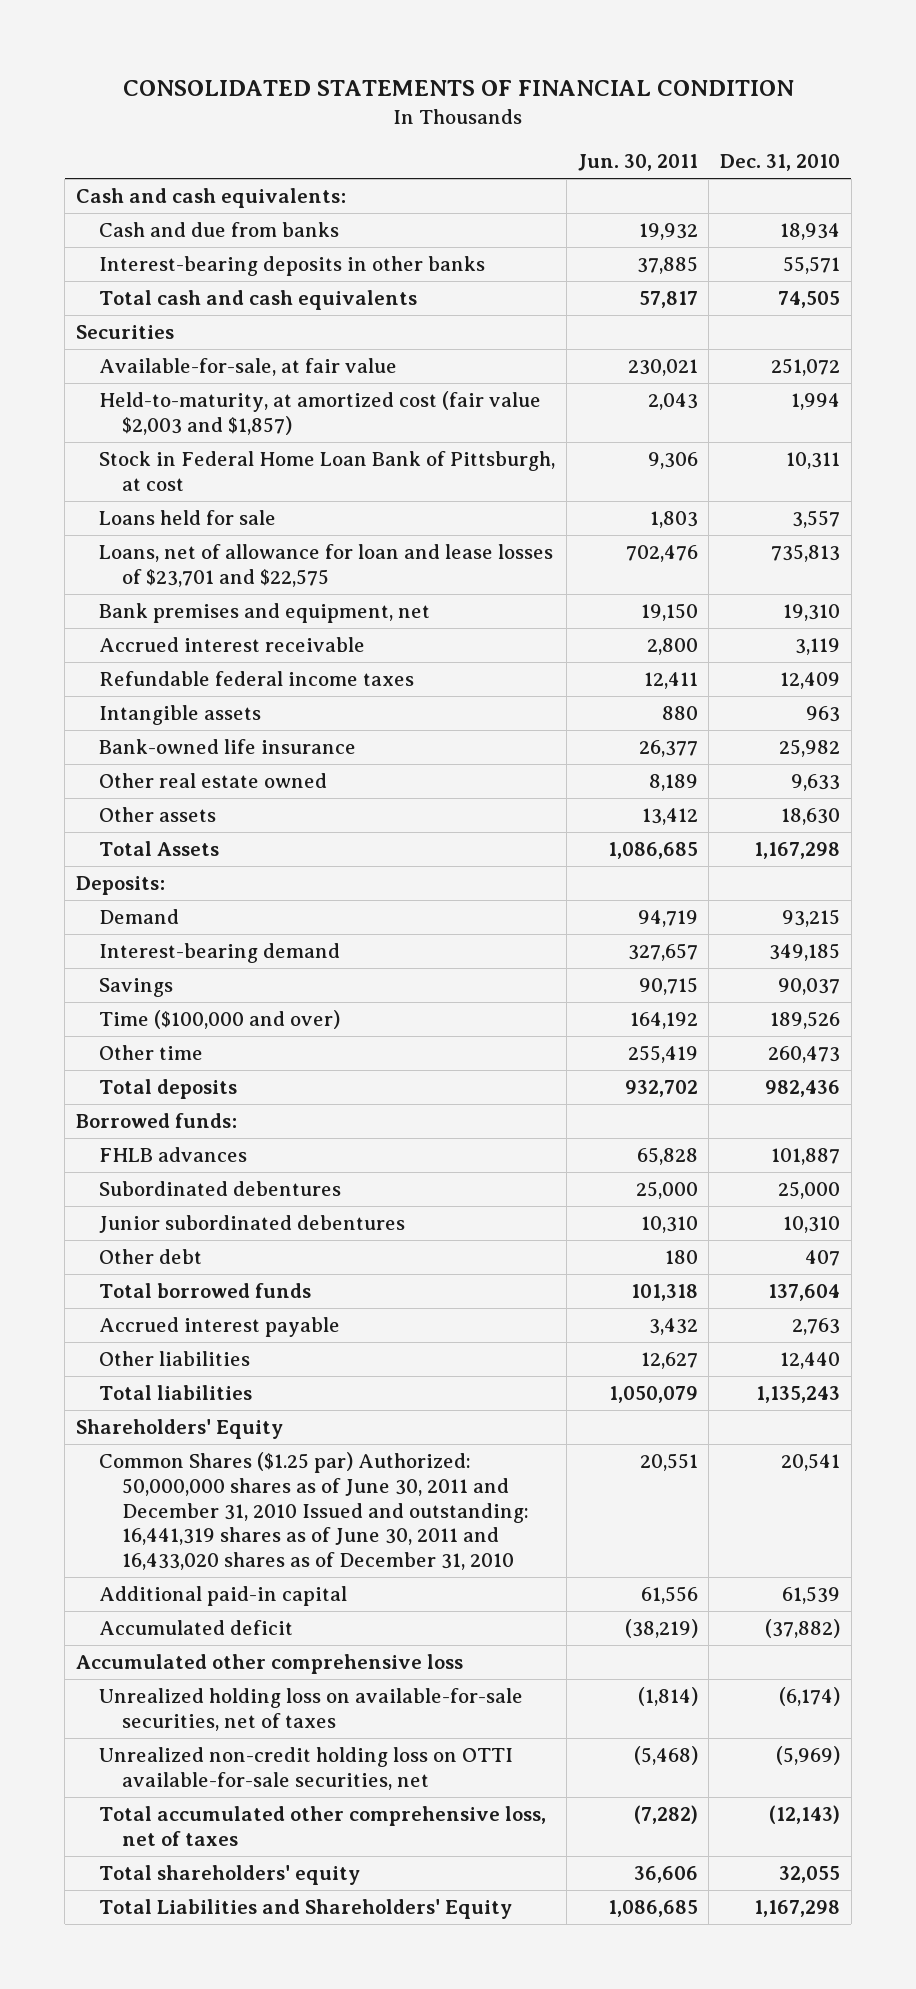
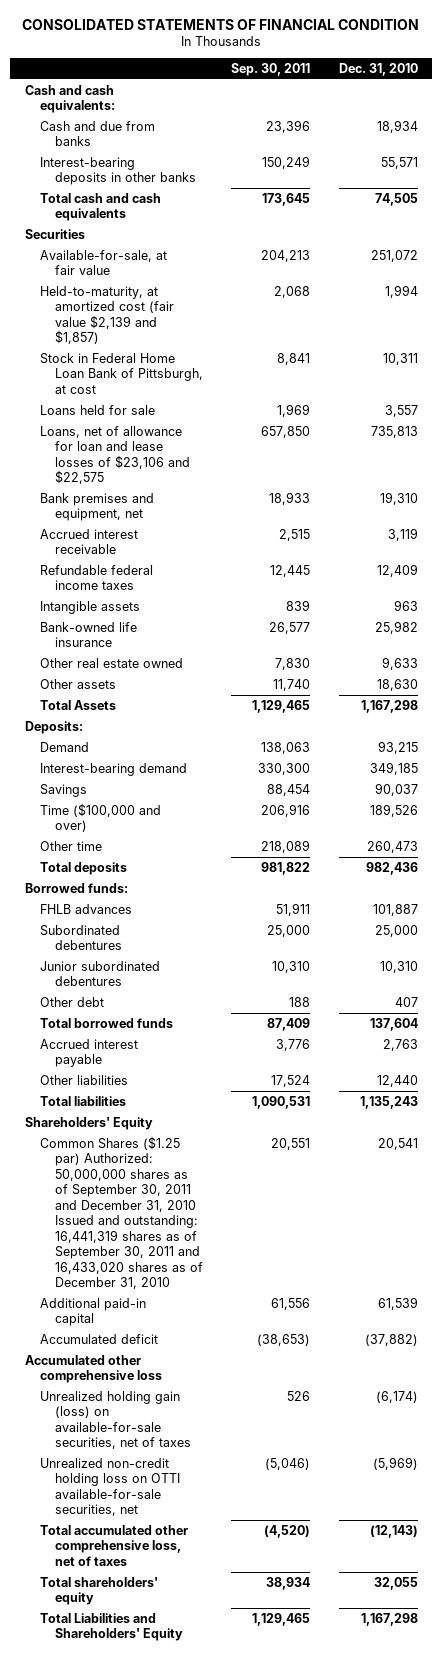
- | Jun. 30, 2011 | Dec. 31, 2010
+ | Sep. 30, 2011 | Dec. 31, 2010
- Held-to-maturity, at amortized cost (fair value $2,003 and $1,857) | 2,043 | 1,994
+ Held-to-maturity, at amortized cost (fair value $2,139 and $1,857) | 2,068 | 1,994
- Loans, net of allowance for loan and lease losses of $23,701 and $22,575 | 702,476 | 735,813
+ Loans, net of allowance for loan and lease losses of $23,106 and $22,575 | 657,850 | 735,813
- Common Shares ($1.25 par) Authorized: 50,000,000 shares as of June 30, 2011 and December 31, 2010 Issued and outstanding: 16,441,319 shares as of June 30, 2011 and 16,433,020 shares as of December 31, 2010 | 20,551 | 20,541
+ Common Shares ($1.25 par) Authorized: 50,000,000 shares as of September 30, 2011 and December 31, 2010 Issued and outstanding: 16,441,319 shares as of September 30, 2011 and 16,433,020 shares as of December 31, 2010 | 20,551 | 20,541
- Unrealized holding loss on available-for-sale securities, net of taxes | (1,814) | (6,174)
+ Unrealized holding gain (loss) on available-for-sale securities, net of taxes | 526 | (6,174)

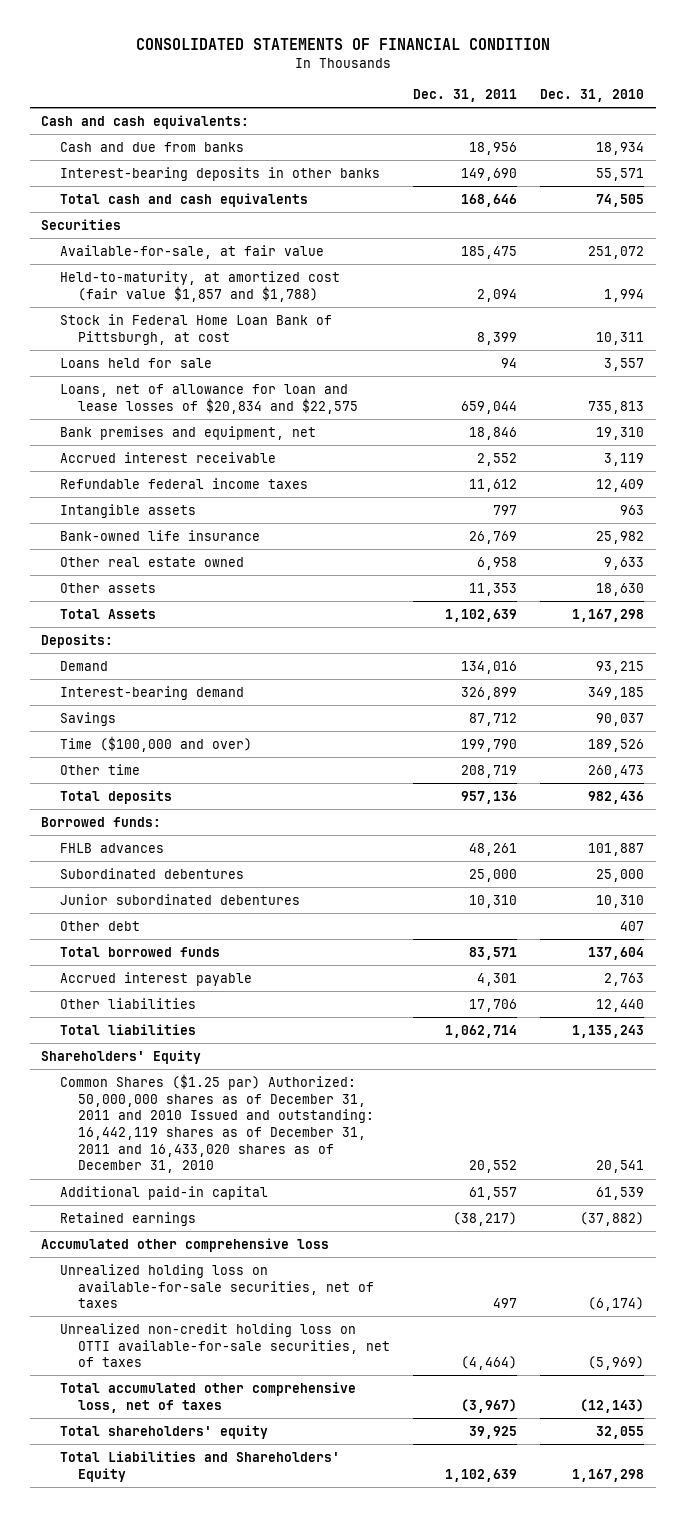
- | Sep. 30, 2011 | Dec. 31, 2010
+ | Dec. 31, 2011 | Dec. 31, 2010
- Held-to-maturity, at amortized cost (fair value $2,139 and $1,857) | 2,068 | 1,994
+ Held-to-maturity, at amortized cost (fair value $1,857 and $1,788) | 2,094 | 1,994
- Loans, net of allowance for loan and lease losses of $23,106 and $22,575 | 657,850 | 735,813
+ Loans, net of allowance for loan and lease losses of $20,834 and $22,575 | 659,044 | 735,813
- Common Shares ($1.25 par) Authorized: 50,000,000 shares as of September 30, 2011 and December 31, 2010 Issued and outstanding: 16,441,319 shares as of September 30, 2011 and 16,433,020 shares as of December 31, 2010 | 20,551 | 20,541
+ Common Shares ($1.25 par) Authorized: 50,000,000 shares as of December 31, 2011 and 2010 Issued and outstanding: 16,442,119 shares as of December 31, 2011 and 16,433,020 shares as of December 31, 2010 | 20,552 | 20,541
- Accumulated deficit | (38,653) | (37,882)
+ Retained earnings | (38,217) | (37,882)
- Unrealized holding gain (loss) on available-for-sale securities, net of taxes | 526 | (6,174)
- Unrealized non-credit holding loss on OTTI available-for-sale securities, net | (5,046) | (5,969)
+ Unrealized holding loss on available-for-sale securities, net of taxes | 497 | (6,174)
+ Unrealized non-credit holding loss on OTTI available-for-sale securities, net of taxes | (4,464) | (5,969)

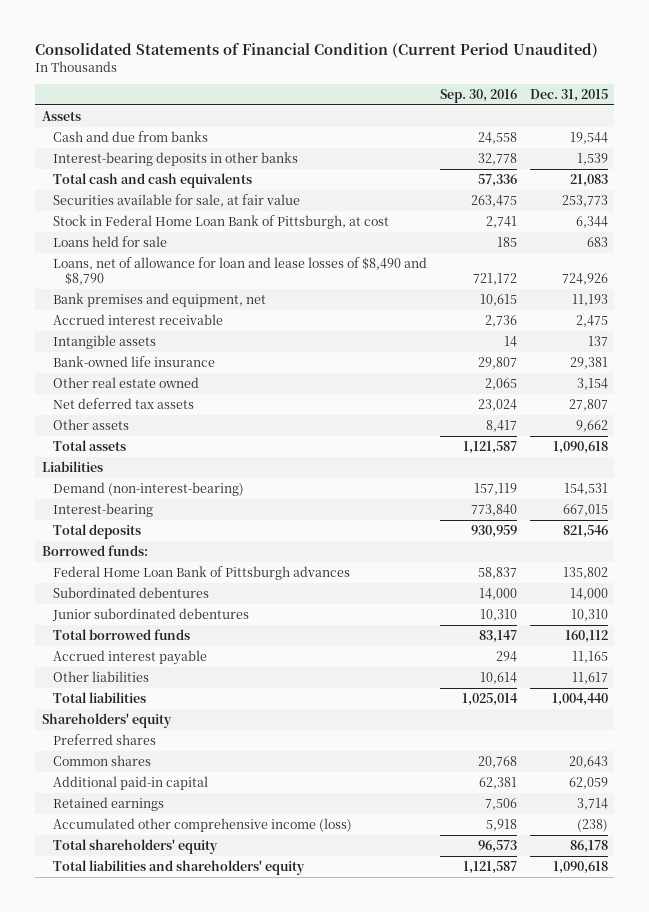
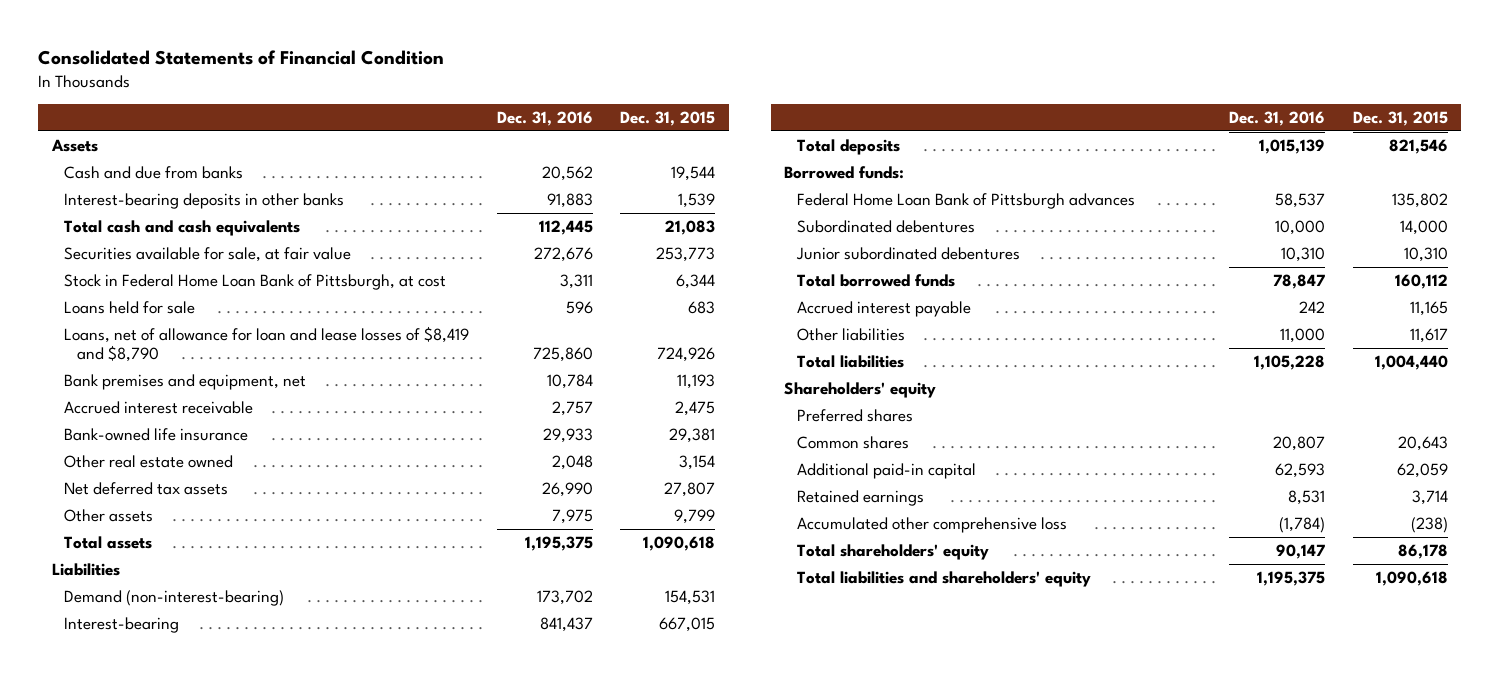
- Consolidated Statements of Financial Condition (Current Period Unaudited)
+ Consolidated Statements of Financial Condition
- | Sep. 30, 2016 | Dec. 31, 2015
+ | Dec. 31, 2016 | Dec. 31, 2015
- Loans, net of allowance for loan and lease losses of $8,490 and $8,790 | 721,172 | 724,926
+ Loans, net of allowance for loan and lease losses of $8,419 and $8,790 | 725,860 | 724,926
- Intangible assets | 14 | 137
- Other assets | 8,417 | 9,662
+ Other assets | 7,975 | 9,799
- Accumulated other comprehensive income (loss) | 5,918 | (238)
+ Accumulated other comprehensive loss | (1,784) | (238)

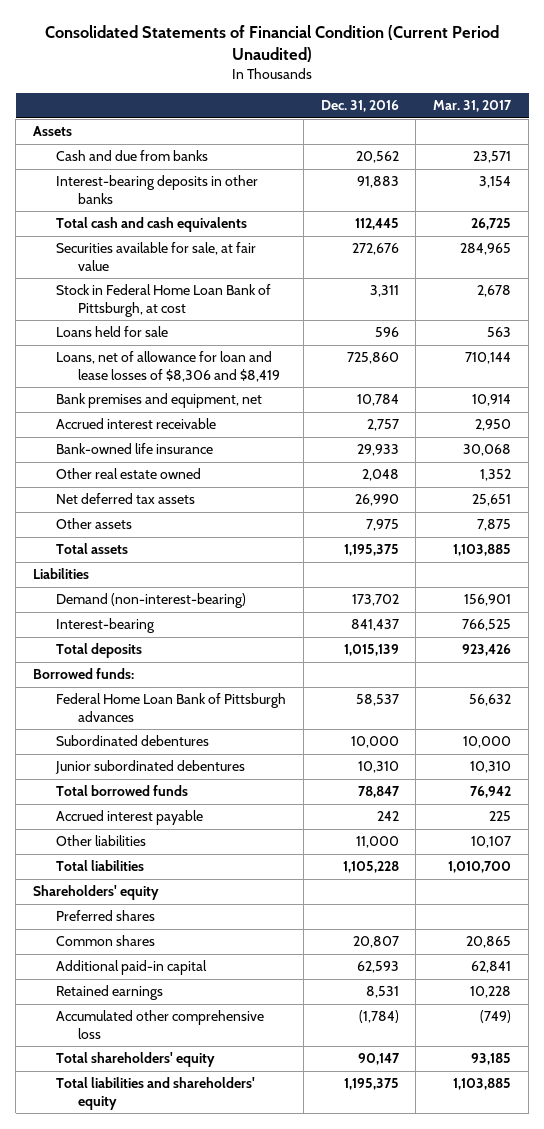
- Consolidated Statements of Financial Condition
+ Consolidated Statements of Financial Condition (Current Period Unaudited)
- | Dec. 31, 2016 | Dec. 31, 2015
+ | Dec. 31, 2016 | Mar. 31, 2017
- Loans, net of allowance for loan and lease losses of $8,419 and $8,790 | 725,860 | 724,926
+ Loans, net of allowance for loan and lease losses of $8,306 and $8,419 | 725,860 | 710,144

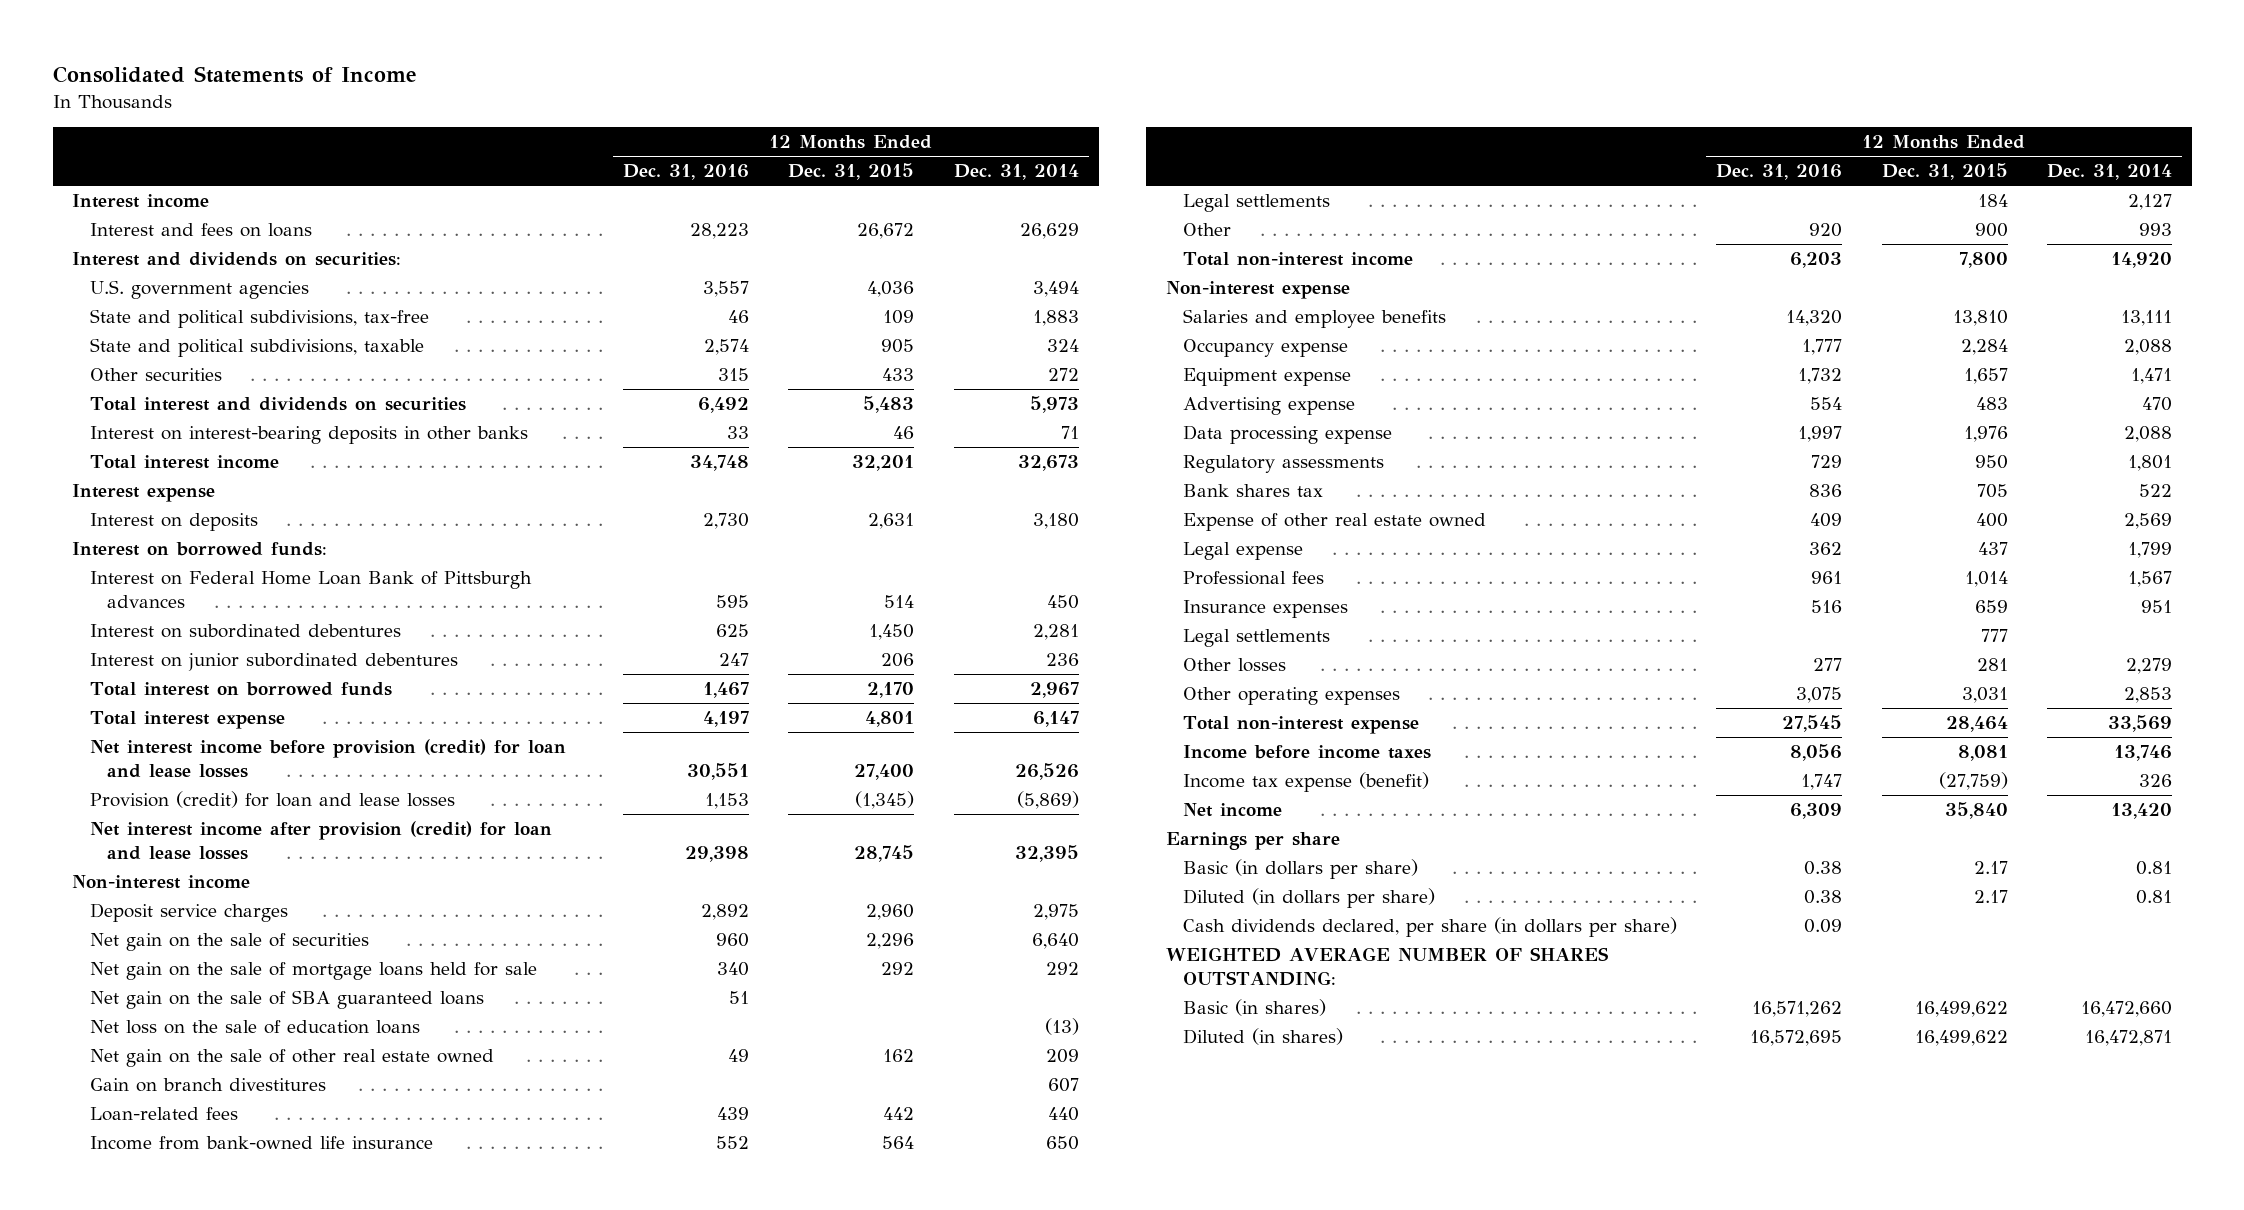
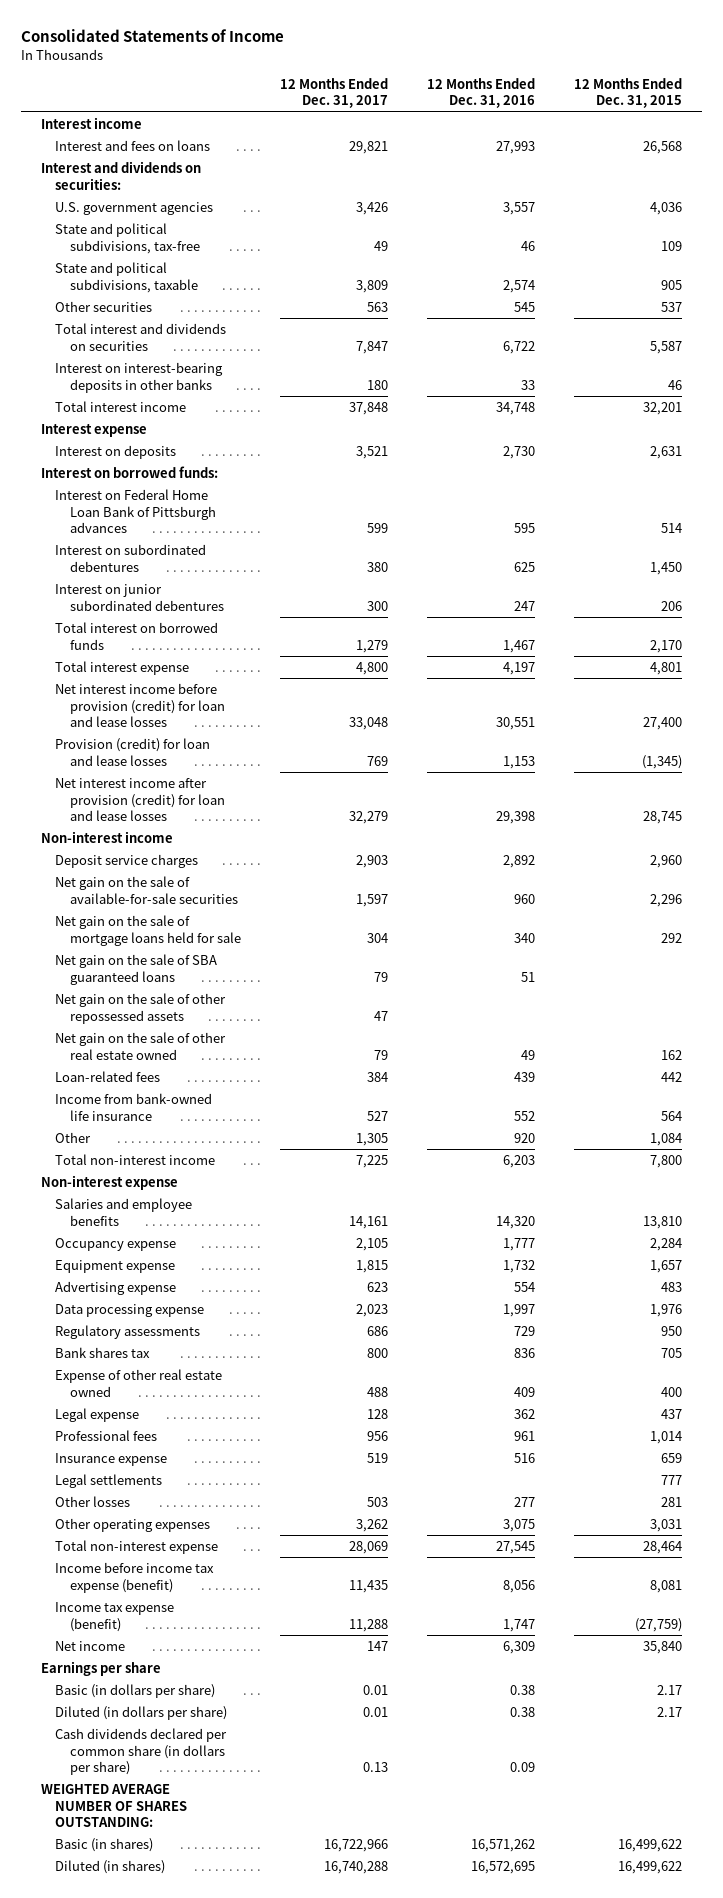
- | 12 Months Ended Dec. 31, 2016 | 12 Months Ended Dec. 31, 2015 | 12 Months Ended Dec. 31, 2014
+ | 12 Months Ended Dec. 31, 2017 | 12 Months Ended Dec. 31, 2016 | 12 Months Ended Dec. 31, 2015
- Interest and fees on loans | 28,223 | 26,672 | 26,629
+ Interest and fees on loans | 29,821 | 27,993 | 26,568
- Other securities | 315 | 433 | 272
- Total interest and dividends on securities | 6,492 | 5,483 | 5,973
+ Other securities | 563 | 545 | 537
+ Total interest and dividends on securities | 7,847 | 6,722 | 5,587
- Net gain on the sale of securities | 960 | 2,296 | 6,640
+ Net gain on the sale of available-for-sale securities | 1,597 | 960 | 2,296
- Net loss on the sale of education loans | | | (13)
+ Net gain on the sale of other repossessed assets | 47 | |
- Gain on branch divestitures | | | 607
- Legal settlements | | 184 | 2,127
- Other | 920 | 900 | 993
+ Other | 1,305 | 920 | 1,084
- Insurance expenses | 516 | 659 | 951
+ Insurance expense | 519 | 516 | 659
- Income before income taxes | 8,056 | 8,081 | 13,746
+ Income before income tax expense (benefit) | 11,435 | 8,056 | 8,081
- Cash dividends declared, per share (in dollars per share) | 0.09 | |
+ Cash dividends declared per common share (in dollars per share) | 0.13 | 0.09 |

